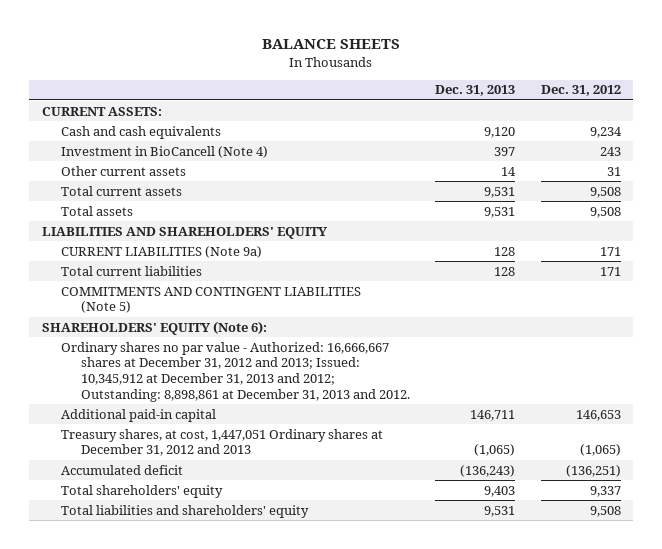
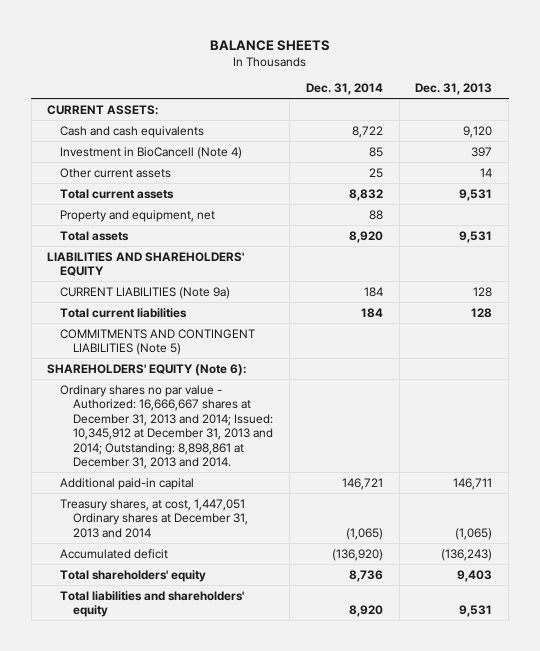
- | Dec. 31, 2013 | Dec. 31, 2012
+ | Dec. 31, 2014 | Dec. 31, 2013
+ Property and equipment, net | 88 |
- Ordinary shares no par value - Authorized: 16,666,667 shares at December 31, 2012 and 2013; Issued: 10,345,912 at December 31, 2013 and 2012; Outstanding: 8,898,861 at December 31, 2013 and 2012.
+ Ordinary shares no par value - Authorized: 16,666,667 shares at December 31, 2013 and 2014; Issued: 10,345,912 at December 31, 2013 and 2014; Outstanding: 8,898,861 at December 31, 2013 and 2014.
- Treasury shares, at cost, 1,447,051 Ordinary shares at December 31, 2012 and 2013 | (1,065) | (1,065)
+ Treasury shares, at cost, 1,447,051 Ordinary shares at December 31, 2013 and 2014 | (1,065) | (1,065)

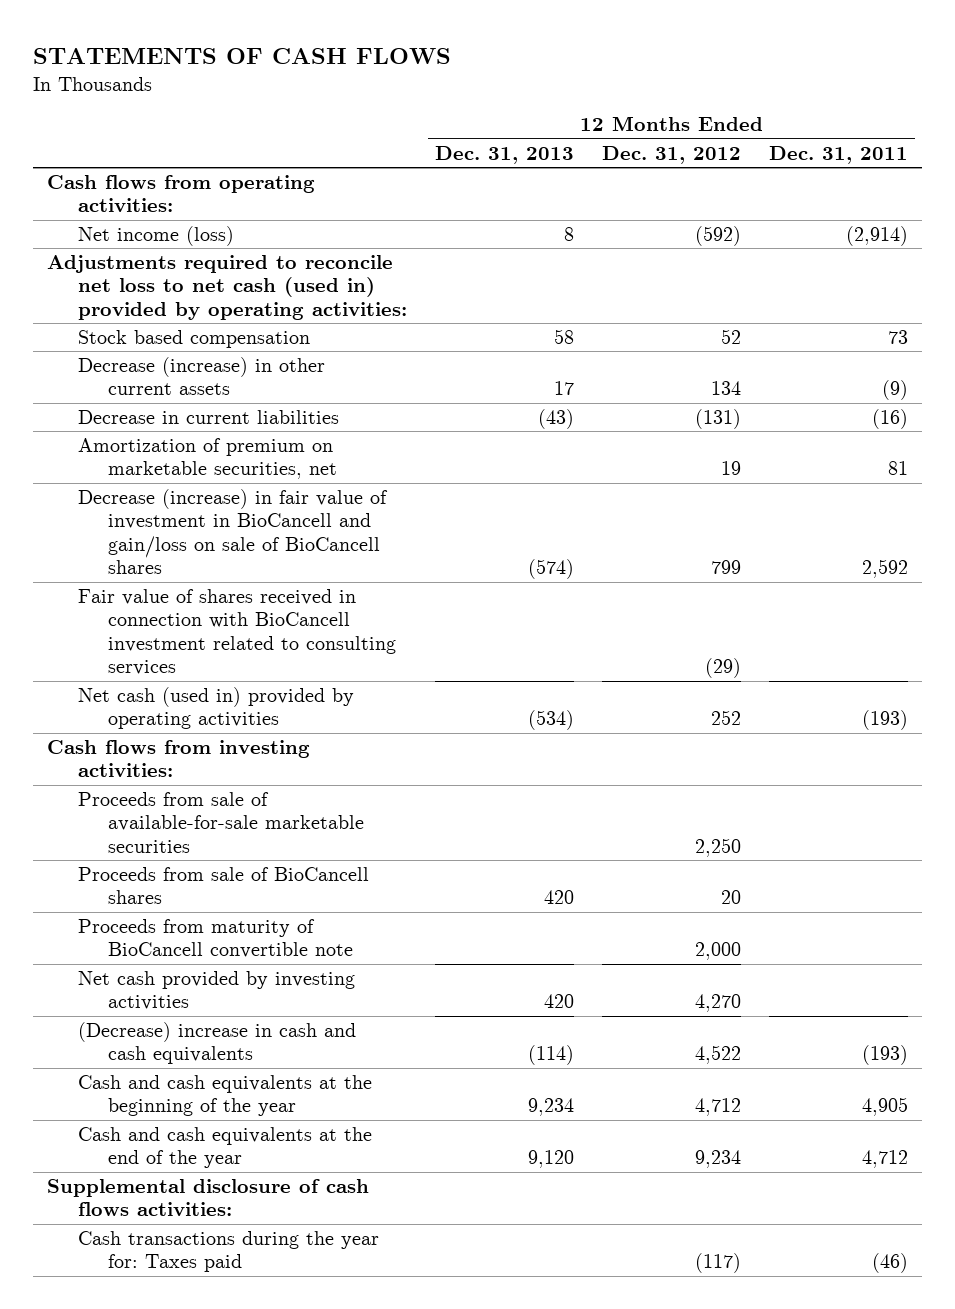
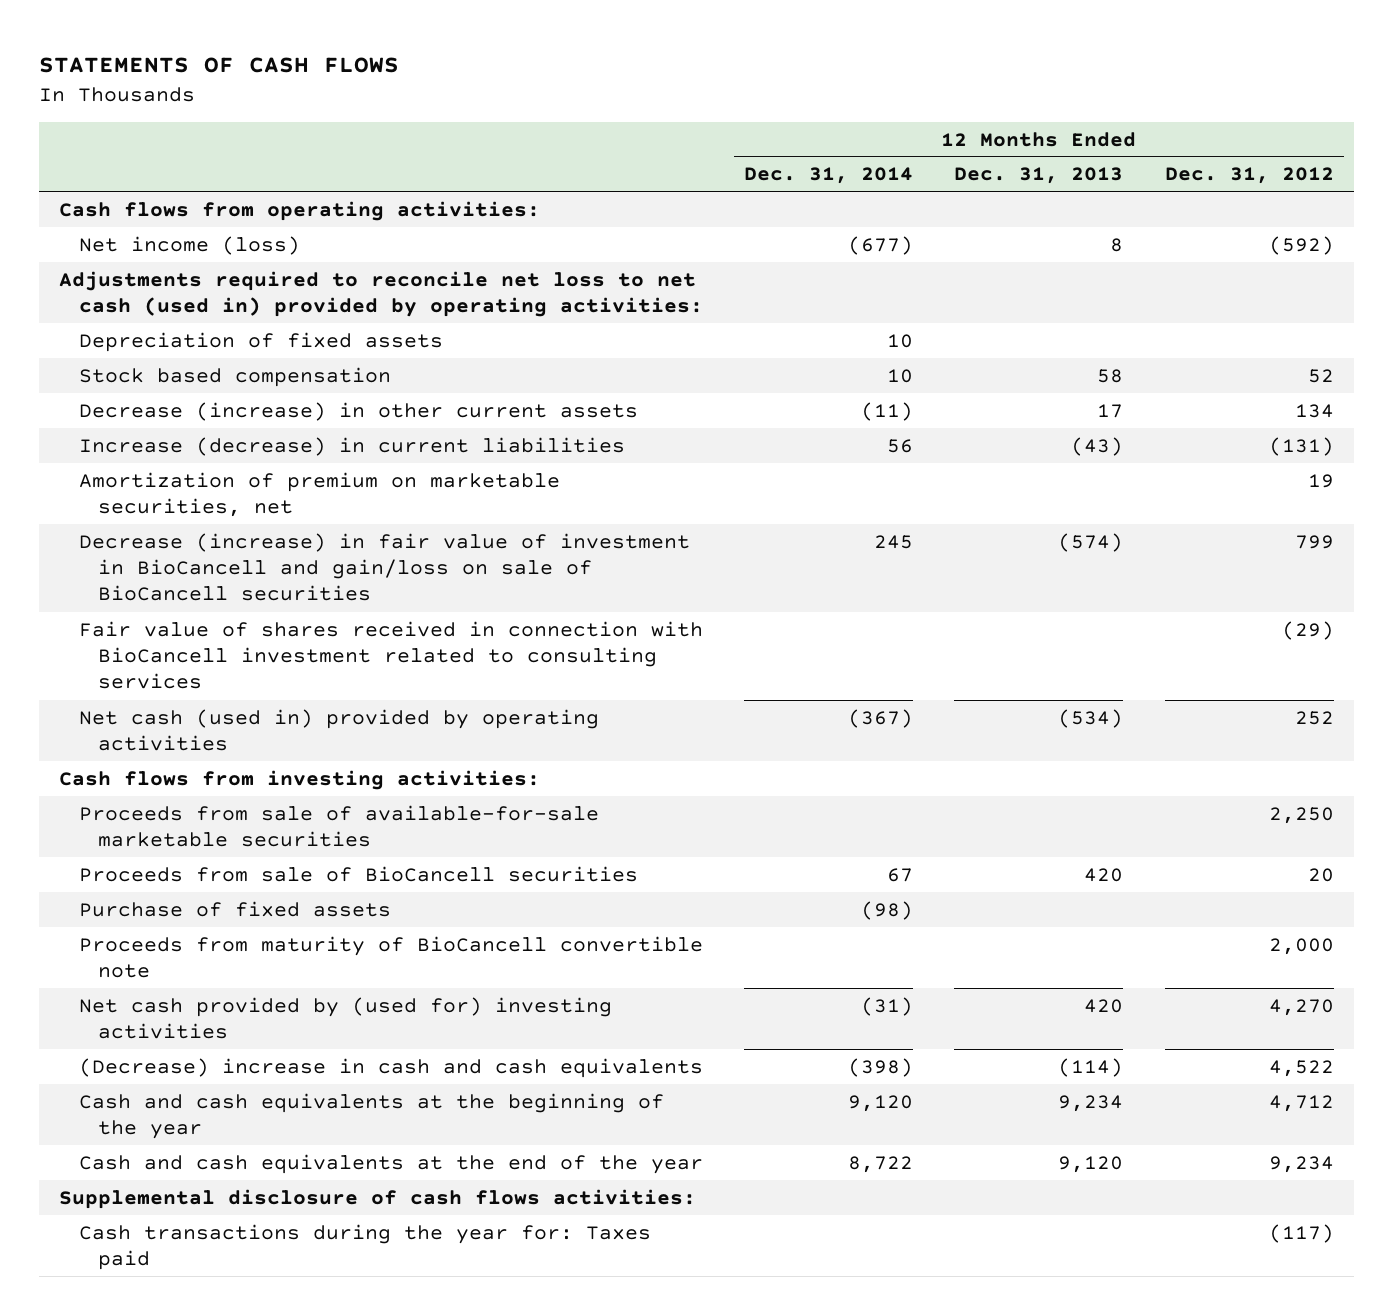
- | 12 Months Ended Dec. 31, 2013 | 12 Months Ended Dec. 31, 2012 | 12 Months Ended Dec. 31, 2011
+ | 12 Months Ended Dec. 31, 2014 | 12 Months Ended Dec. 31, 2013 | 12 Months Ended Dec. 31, 2012
+ Depreciation of fixed assets | 10 | |
- Decrease in current liabilities | (43) | (131) | (16)
+ Increase (decrease) in current liabilities | 56 | (43) | (131)
- Decrease (increase) in fair value of investment in BioCancell and gain/loss on sale of BioCancell shares | (574) | 799 | 2,592
+ Decrease (increase) in fair value of investment in BioCancell and gain/loss on sale of BioCancell securities | 245 | (574) | 799
- Proceeds from sale of BioCancell shares | 420 | 20 |
+ Proceeds from sale of BioCancell securities | 67 | 420 | 20
+ Purchase of fixed assets | (98) | |
- Net cash provided by investing activities | 420 | 4,270 |
+ Net cash provided by (used for) investing activities | (31) | 420 | 4,270

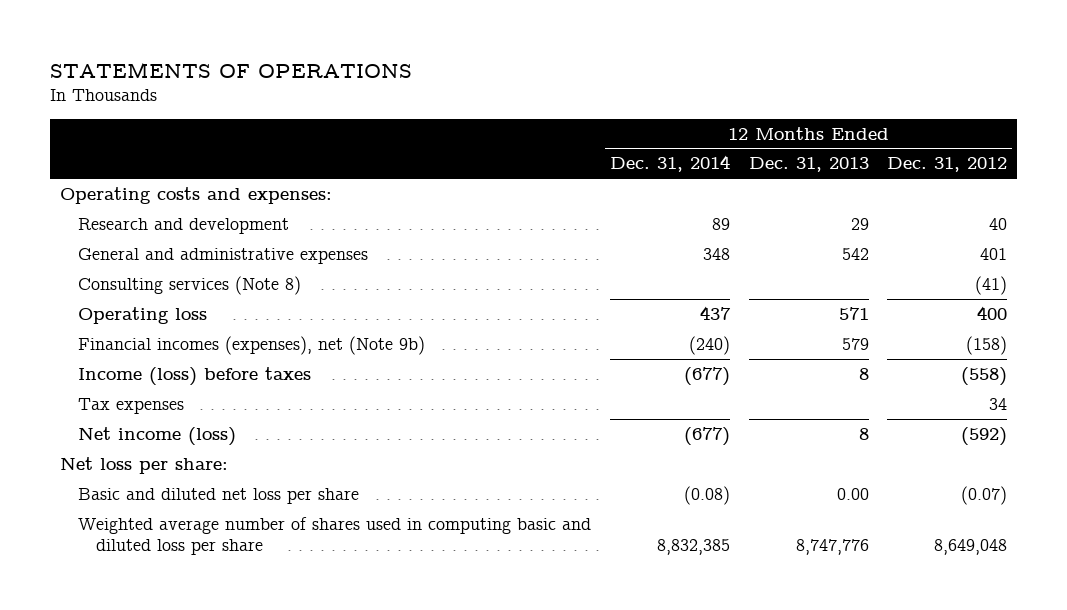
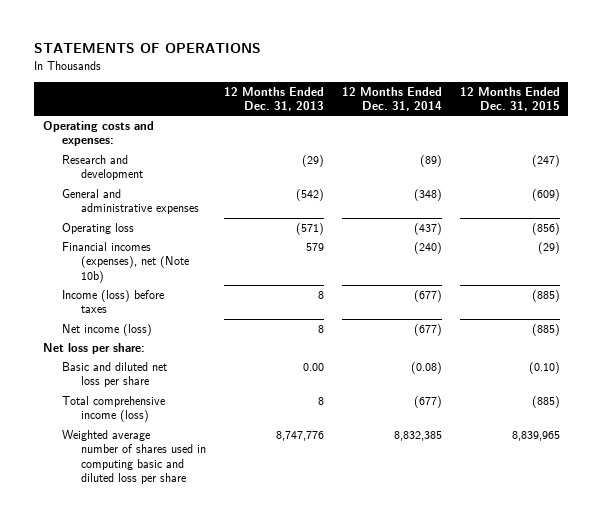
- | 12 Months Ended Dec. 31, 2014 | 12 Months Ended Dec. 31, 2013 | 12 Months Ended Dec. 31, 2012
+ | 12 Months Ended Dec. 31, 2013 | 12 Months Ended Dec. 31, 2014 | 12 Months Ended Dec. 31, 2015
- Research and development | 89 | 29 | 40
- General and administrative expenses | 348 | 542 | 401
- Consulting services (Note 8) | | | (41)
- Operating loss | 437 | 571 | 400
- Financial incomes (expenses), net (Note 9b) | (240) | 579 | (158)
+ Research and development | (29) | (89) | (247)
+ General and administrative expenses | (542) | (348) | (609)
+ Operating loss | (571) | (437) | (856)
+ Financial incomes (expenses), net (Note 10b) | 579 | (240) | (29)
- Tax expenses | | | 34
+ Total comprehensive income (loss) | 8 | (677) | (885)

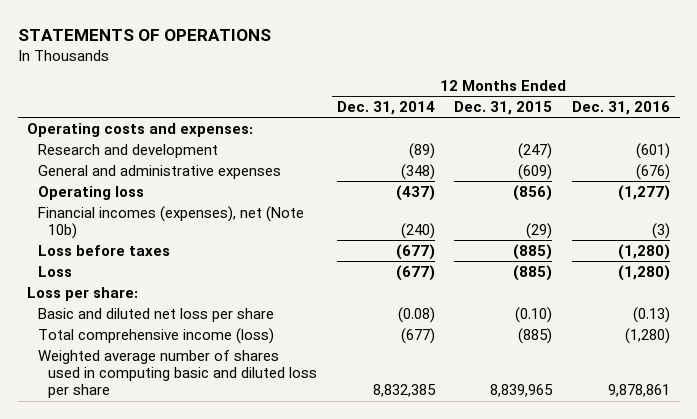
- | 12 Months Ended Dec. 31, 2013 | 12 Months Ended Dec. 31, 2014 | 12 Months Ended Dec. 31, 2015
+ | 12 Months Ended Dec. 31, 2014 | 12 Months Ended Dec. 31, 2015 | 12 Months Ended Dec. 31, 2016
- Income (loss) before taxes | 8 | (677) | (885)
- Net income (loss) | 8 | (677) | (885)
- Net loss per share:
+ Loss before taxes | (677) | (885) | (1,280)
+ Loss | (677) | (885) | (1,280)
+ Loss per share:

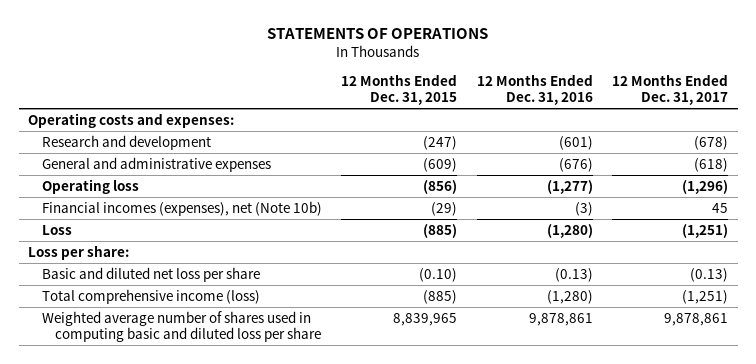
- | 12 Months Ended Dec. 31, 2014 | 12 Months Ended Dec. 31, 2015 | 12 Months Ended Dec. 31, 2016
+ | 12 Months Ended Dec. 31, 2015 | 12 Months Ended Dec. 31, 2016 | 12 Months Ended Dec. 31, 2017
- Loss before taxes | (677) | (885) | (1,280)

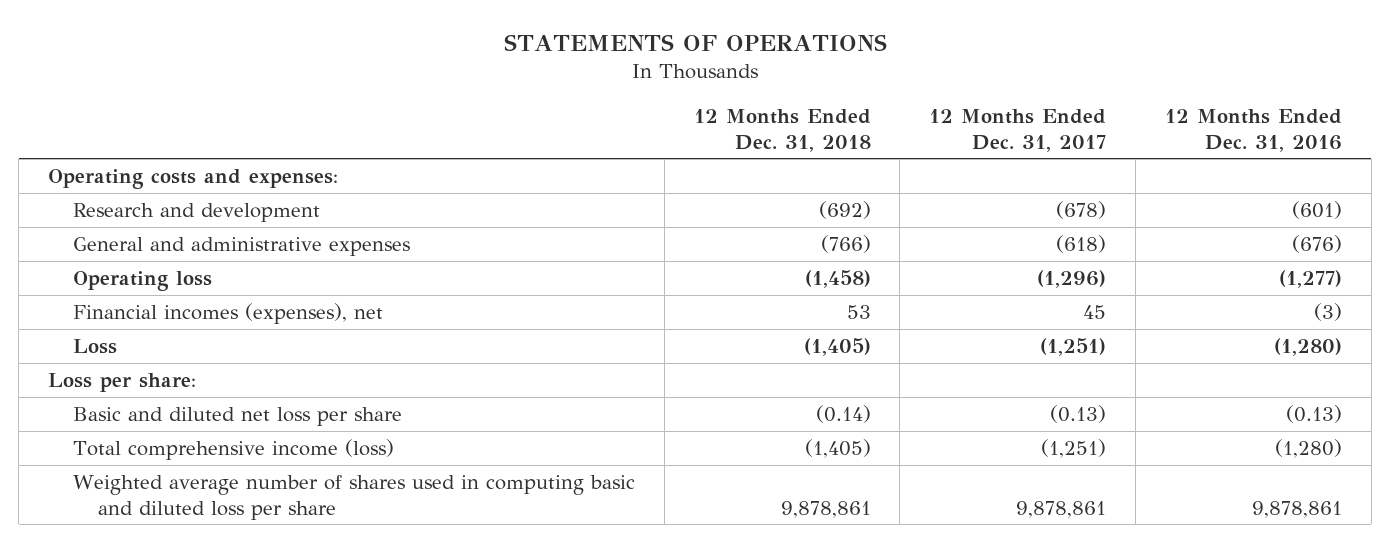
- | 12 Months Ended Dec. 31, 2015 | 12 Months Ended Dec. 31, 2016 | 12 Months Ended Dec. 31, 2017
+ | 12 Months Ended Dec. 31, 2018 | 12 Months Ended Dec. 31, 2017 | 12 Months Ended Dec. 31, 2016
- Financial incomes (expenses), net (Note 10b) | (29) | (3) | 45
+ Financial incomes (expenses), net | 53 | 45 | (3)

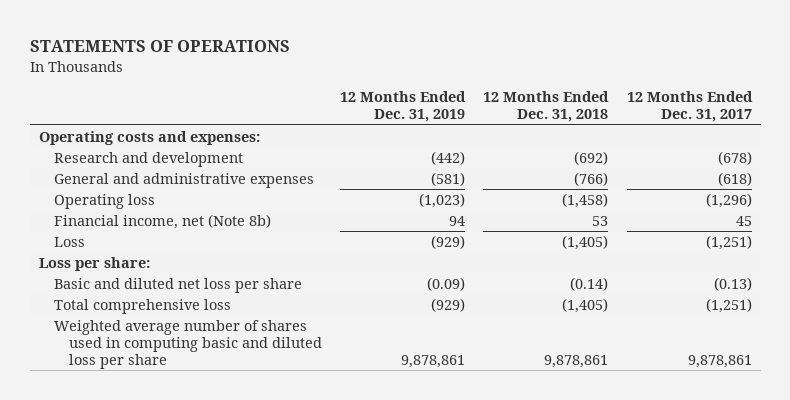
- | 12 Months Ended Dec. 31, 2018 | 12 Months Ended Dec. 31, 2017 | 12 Months Ended Dec. 31, 2016
+ | 12 Months Ended Dec. 31, 2019 | 12 Months Ended Dec. 31, 2018 | 12 Months Ended Dec. 31, 2017
- Financial incomes (expenses), net | 53 | 45 | (3)
+ Financial income, net (Note 8b) | 94 | 53 | 45
- Total comprehensive income (loss) | (1,405) | (1,251) | (1,280)
+ Total comprehensive loss | (929) | (1,405) | (1,251)

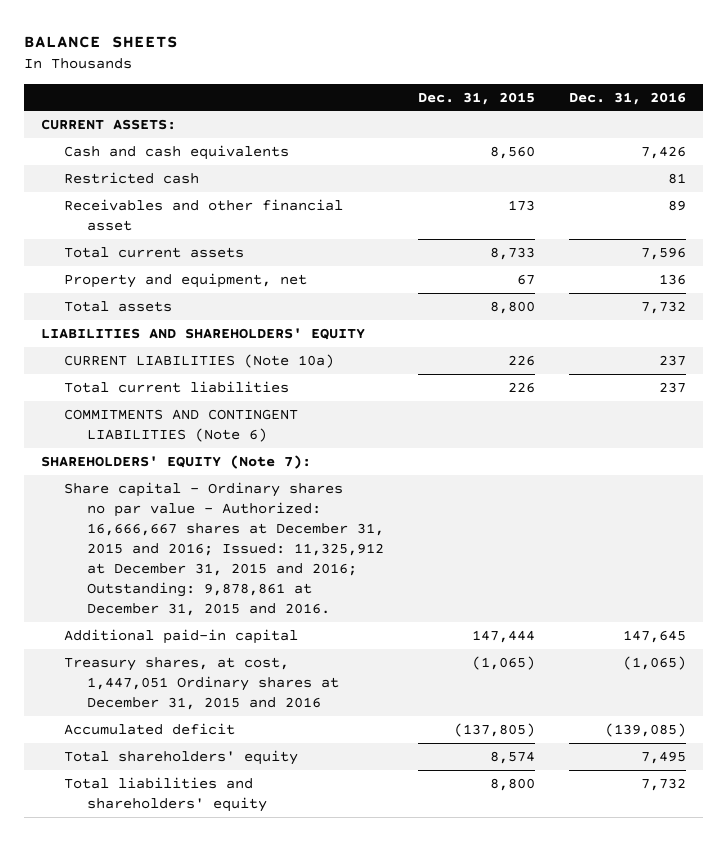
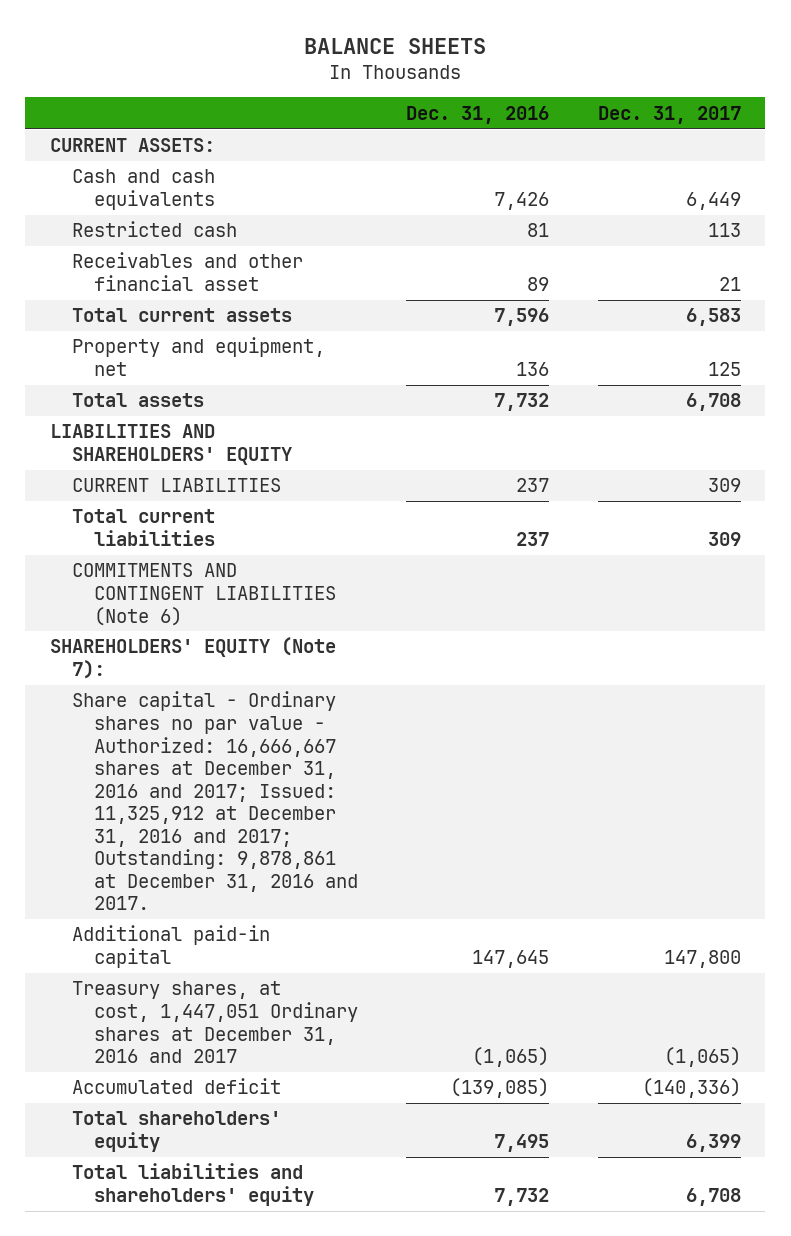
- | Dec. 31, 2015 | Dec. 31, 2016
+ | Dec. 31, 2016 | Dec. 31, 2017
- CURRENT LIABILITIES (Note 10a) | 226 | 237
+ CURRENT LIABILITIES | 237 | 309
- Share capital - Ordinary shares no par value - Authorized: 16,666,667 shares at December 31, 2015 and 2016; Issued: 11,325,912 at December 31, 2015 and 2016; Outstanding: 9,878,861 at December 31, 2015 and 2016.
+ Share capital - Ordinary shares no par value - Authorized: 16,666,667 shares at December 31, 2016 and 2017; Issued: 11,325,912 at December 31, 2016 and 2017; Outstanding: 9,878,861 at December 31, 2016 and 2017.
- Treasury shares, at cost, 1,447,051 Ordinary shares at December 31, 2015 and 2016 | (1,065) | (1,065)
+ Treasury shares, at cost, 1,447,051 Ordinary shares at December 31, 2016 and 2017 | (1,065) | (1,065)

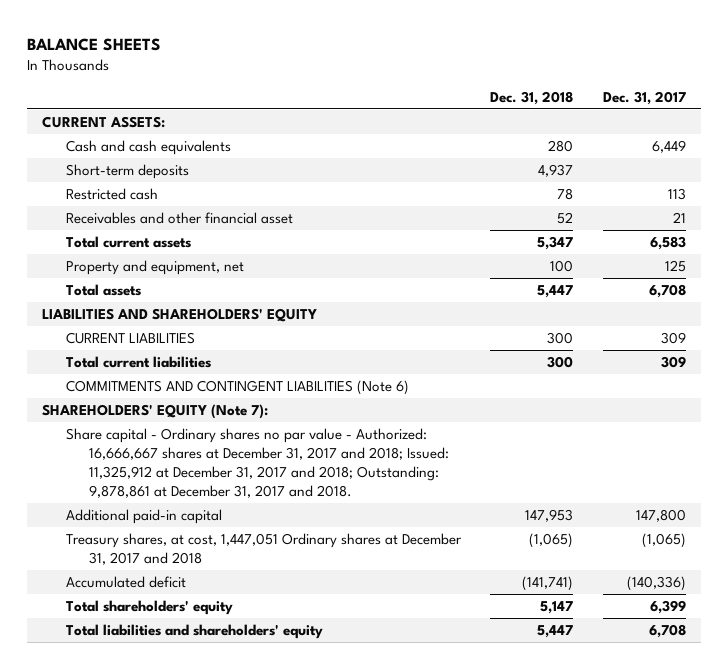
- | Dec. 31, 2016 | Dec. 31, 2017
+ | Dec. 31, 2018 | Dec. 31, 2017
+ Short-term deposits | 4,937 |
- Share capital - Ordinary shares no par value - Authorized: 16,666,667 shares at December 31, 2016 and 2017; Issued: 11,325,912 at December 31, 2016 and 2017; Outstanding: 9,878,861 at December 31, 2016 and 2017.
+ Share capital - Ordinary shares no par value - Authorized: 16,666,667 shares at December 31, 2017 and 2018; Issued: 11,325,912 at December 31, 2017 and 2018; Outstanding: 9,878,861 at December 31, 2017 and 2018.
- Treasury shares, at cost, 1,447,051 Ordinary shares at December 31, 2016 and 2017 | (1,065) | (1,065)
+ Treasury shares, at cost, 1,447,051 Ordinary shares at December 31, 2017 and 2018 | (1,065) | (1,065)

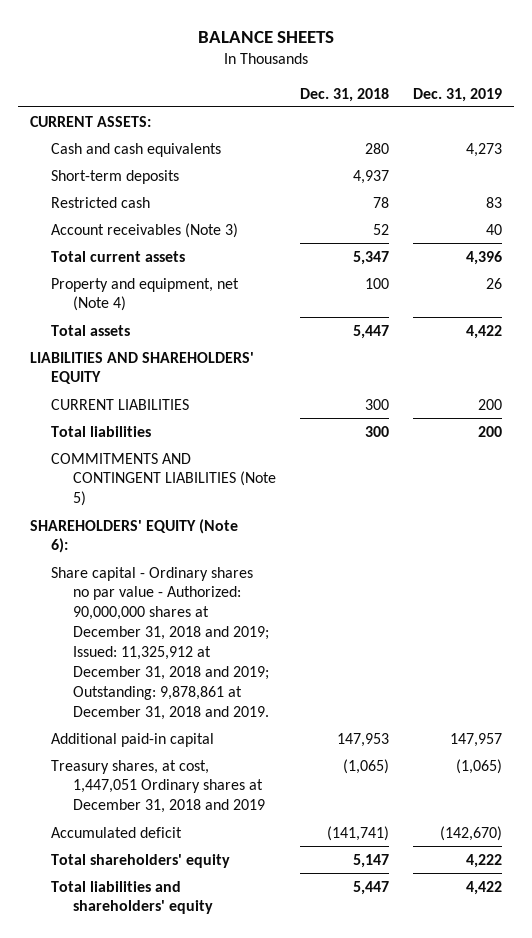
- | Dec. 31, 2018 | Dec. 31, 2017
+ | Dec. 31, 2018 | Dec. 31, 2019
- Receivables and other financial asset | 52 | 21
+ Account receivables (Note 3) | 52 | 40
- Property and equipment, net | 100 | 125
+ Property and equipment, net (Note 4) | 100 | 26
- Total current liabilities | 300 | 309
- COMMITMENTS AND CONTINGENT LIABILITIES (Note 6)
- SHAREHOLDERS' EQUITY (Note 7):
- Share capital - Ordinary shares no par value - Authorized: 16,666,667 shares at December 31, 2017 and 2018; Issued: 11,325,912 at December 31, 2017 and 2018; Outstanding: 9,878,861 at December 31, 2017 and 2018.
+ Total liabilities | 300 | 200
+ COMMITMENTS AND CONTINGENT LIABILITIES (Note 5)
+ SHAREHOLDERS' EQUITY (Note 6):
+ Share capital - Ordinary shares no par value - Authorized: 90,000,000 shares at December 31, 2018 and 2019; Issued: 11,325,912 at December 31, 2018 and 2019; Outstanding: 9,878,861 at December 31, 2018 and 2019.
- Treasury shares, at cost, 1,447,051 Ordinary shares at December 31, 2017 and 2018 | (1,065) | (1,065)
+ Treasury shares, at cost, 1,447,051 Ordinary shares at December 31, 2018 and 2019 | (1,065) | (1,065)

